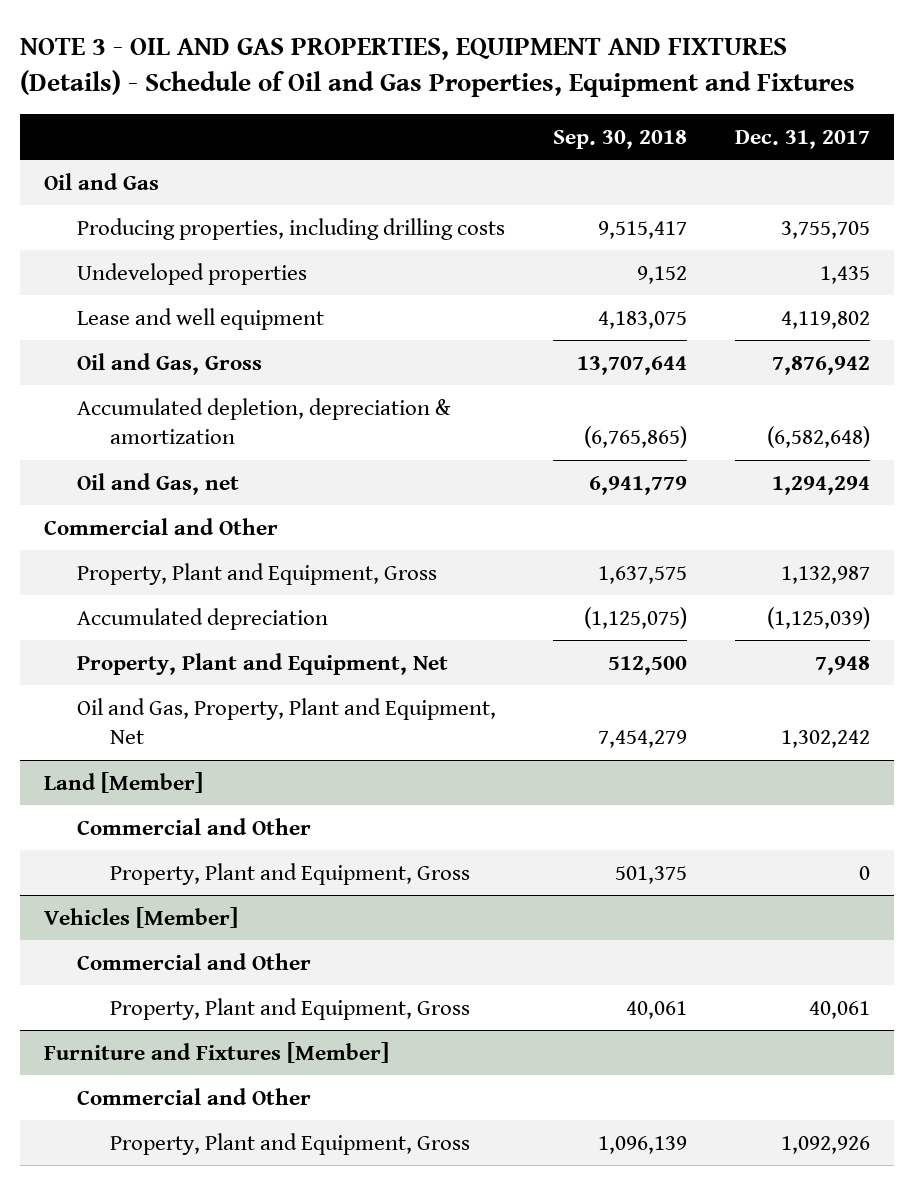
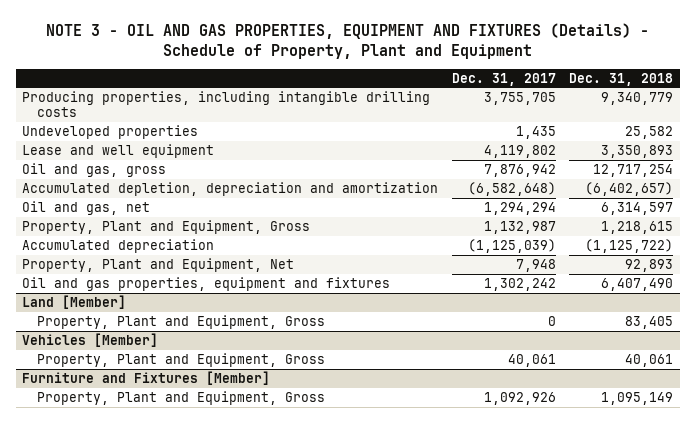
- NOTE 3 - OIL AND GAS PROPERTIES, EQUIPMENT AND FIXTURES (Details) - Schedule of Oil and Gas Properties, Equipment and Fixtures
+ NOTE 3 - OIL AND GAS PROPERTIES, EQUIPMENT AND FIXTURES (Details) - Schedule of Property, Plant and Equipment
- | Sep. 30, 2018 | Dec. 31, 2017
+ | Dec. 31, 2017 | Dec. 31, 2018
- Oil and Gas
- Producing properties, including drilling costs | 9,515,417 | 3,755,705
+ Producing properties, including intangible drilling costs | 3,755,705 | 9,340,779
- Oil and Gas, Gross | 13,707,644 | 7,876,942
- Accumulated depletion, depreciation & amortization | (6,765,865) | (6,582,648)
- Oil and Gas, net | 6,941,779 | 1,294,294
- Commercial and Other
+ Oil and gas, gross | 7,876,942 | 12,717,254
+ Accumulated depletion, depreciation and amortization | (6,582,648) | (6,402,657)
+ Oil and gas, net | 1,294,294 | 6,314,597
- Oil and Gas, Property, Plant and Equipment, Net | 7,454,279 | 1,302,242
+ Oil and gas properties, equipment and fixtures | 1,302,242 | 6,407,490
@ Land [Member]
- Commercial and Other
@ Vehicles [Member]
- Commercial and Other
@ Furniture and Fixtures [Member]
- Commercial and Other

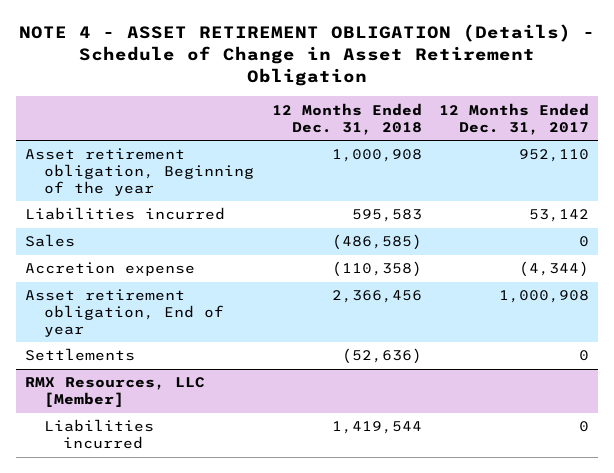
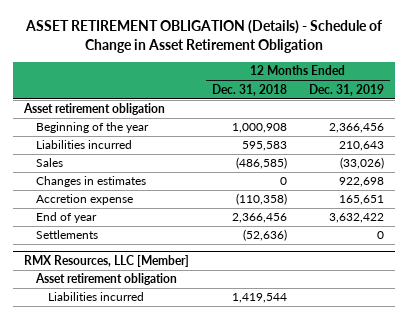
- NOTE 4 - ASSET RETIREMENT OBLIGATION (Details) - Schedule of Change in Asset Retirement Obligation
+ ASSET RETIREMENT OBLIGATION (Details) - Schedule of Change in Asset Retirement Obligation
- | 12 Months Ended Dec. 31, 2018 | 12 Months Ended Dec. 31, 2017
+ | 12 Months Ended Dec. 31, 2018 | 12 Months Ended Dec. 31, 2019
- Asset retirement obligation, Beginning of the year | 1,000,908 | 952,110
+ Asset retirement obligation
+ Beginning of the year | 1,000,908 | 2,366,456
+ Changes in estimates | 0 | 922,698
- Asset retirement obligation, End of year | 2,366,456 | 1,000,908
+ End of year | 2,366,456 | 3,632,422
@ RMX Resources, LLC [Member]
+ Asset retirement obligation

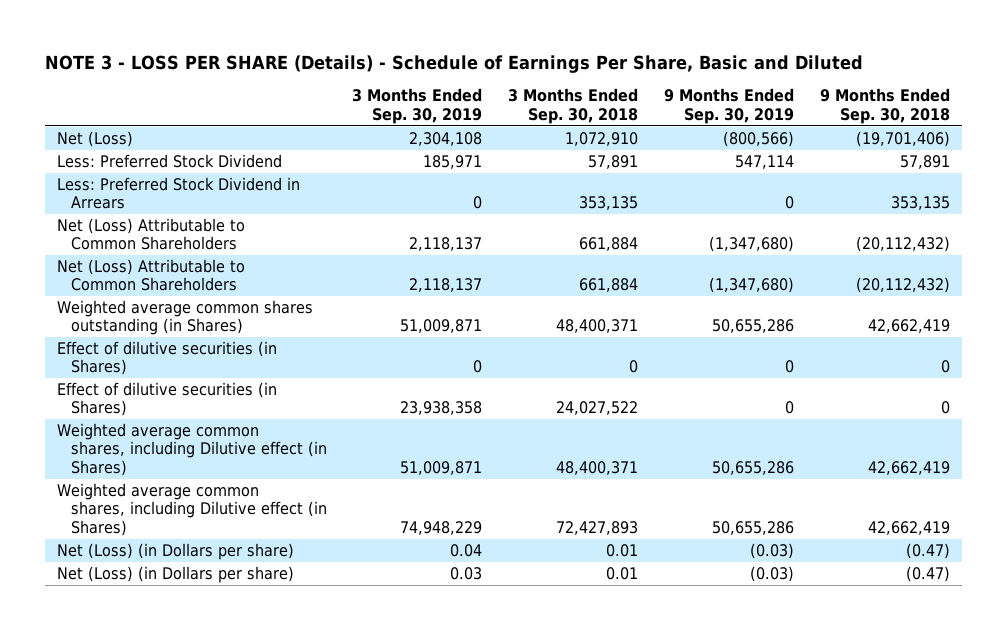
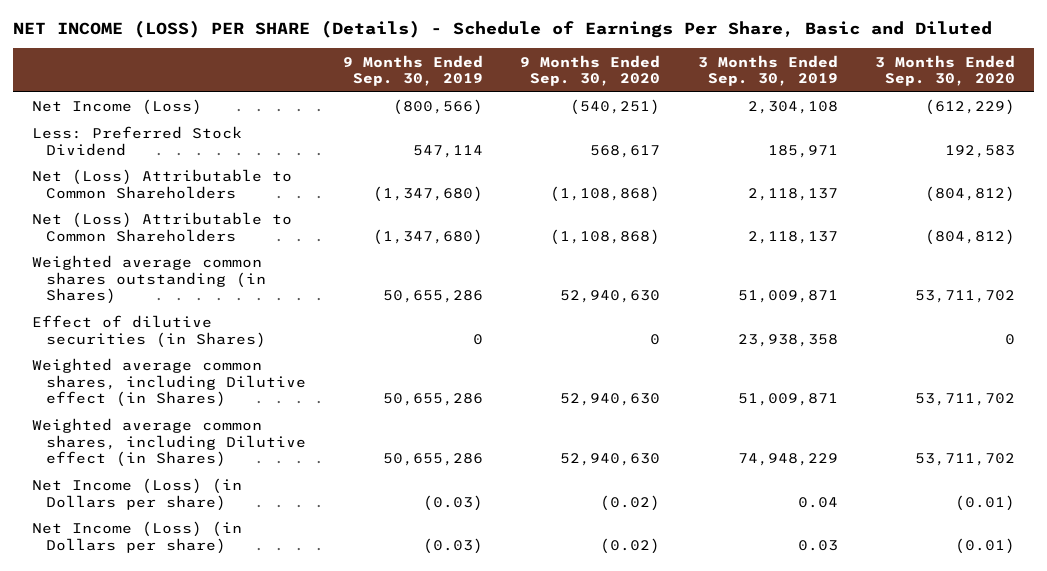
- NOTE 3 - LOSS PER SHARE (Details) - Schedule of Earnings Per Share, Basic and Diluted
+ NET INCOME (LOSS) PER SHARE (Details) - Schedule of Earnings Per Share, Basic and Diluted
- | 3 Months Ended Sep. 30, 2019 | 3 Months Ended Sep. 30, 2018 | 9 Months Ended Sep. 30, 2019 | 9 Months Ended Sep. 30, 2018
+ | 9 Months Ended Sep. 30, 2019 | 9 Months Ended Sep. 30, 2020 | 3 Months Ended Sep. 30, 2019 | 3 Months Ended Sep. 30, 2020
- Net (Loss) | 2,304,108 | 1,072,910 | (800,566) | (19,701,406)
+ Net Income (Loss) | (800,566) | (540,251) | 2,304,108 | (612,229)
- Less: Preferred Stock Dividend in Arrears | 0 | 353,135 | 0 | 353,135
- Effect of dilutive securities (in Shares) | 0 | 0 | 0 | 0
- Net (Loss) (in Dollars per share) | 0.04 | 0.01 | (0.03) | (0.47)
- Net (Loss) (in Dollars per share) | 0.03 | 0.01 | (0.03) | (0.47)
+ Net Income (Loss) (in Dollars per share) | (0.03) | (0.02) | 0.04 | (0.01)
+ Net Income (Loss) (in Dollars per share) | (0.03) | (0.02) | 0.03 | (0.01)

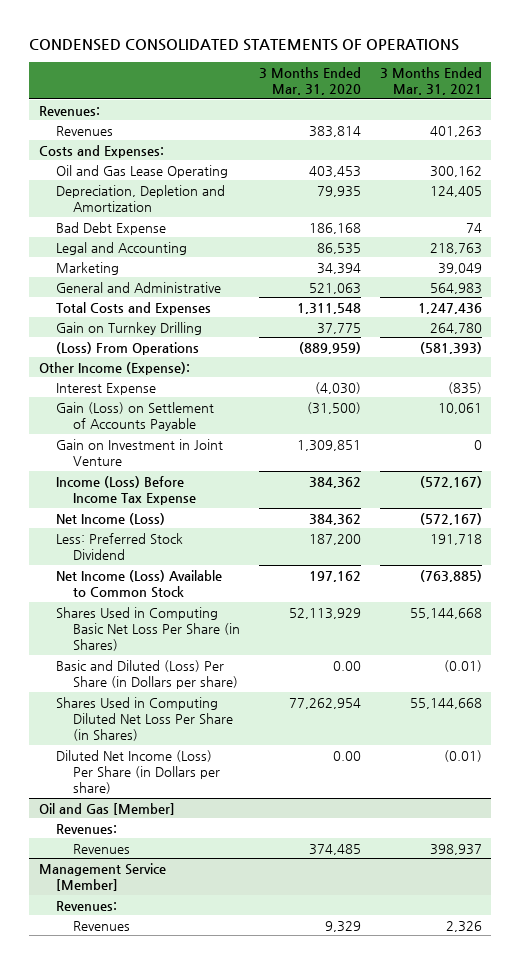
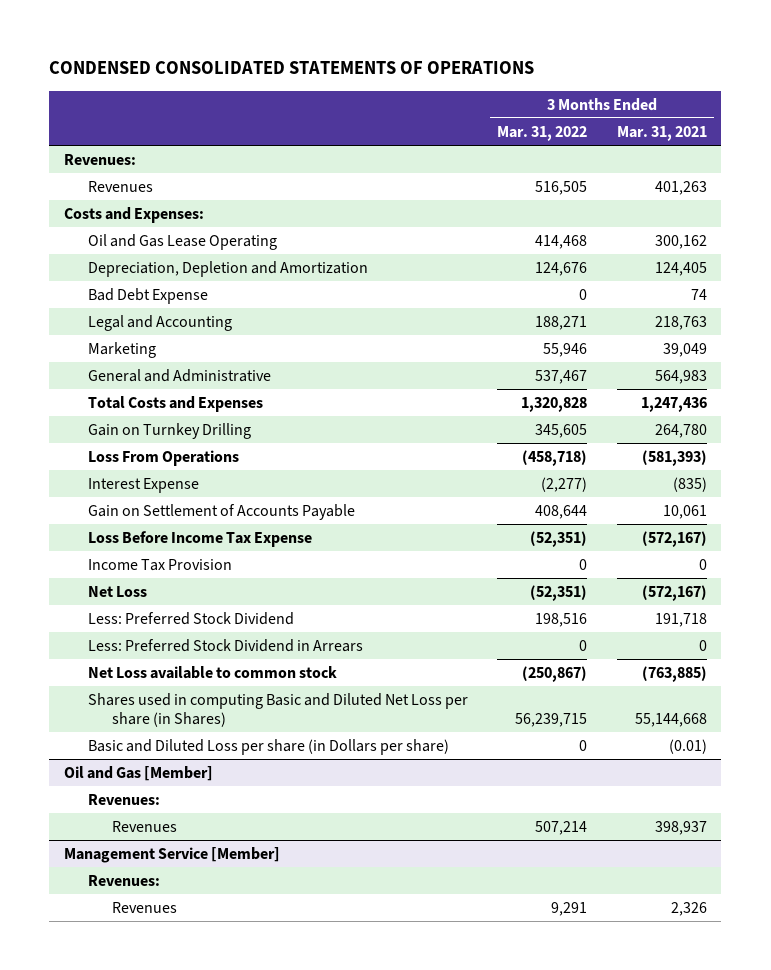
- | 3 Months Ended Mar. 31, 2020 | 3 Months Ended Mar. 31, 2021
+ | 3 Months Ended Mar. 31, 2022 | 3 Months Ended Mar. 31, 2021
- (Loss) From Operations | (889,959) | (581,393)
- Other Income (Expense):
+ Loss From Operations | (458,718) | (581,393)
- Gain (Loss) on Settlement of Accounts Payable | (31,500) | 10,061
- Gain on Investment in Joint Venture | 1,309,851 | 0
- Income (Loss) Before Income Tax Expense | 384,362 | (572,167)
- Net Income (Loss) | 384,362 | (572,167)
+ Gain on Settlement of Accounts Payable | 408,644 | 10,061
+ Loss Before Income Tax Expense | (52,351) | (572,167)
+ Income Tax Provision | 0 | 0
+ Net Loss | (52,351) | (572,167)
- Net Income (Loss) Available to Common Stock | 197,162 | (763,885)
- Shares Used in Computing Basic Net Loss Per Share (in Shares) | 52,113,929 | 55,144,668
- Basic and Diluted (Loss) Per Share (in Dollars per share) | 0.00 | (0.01)
- Shares Used in Computing Diluted Net Loss Per Share (in Shares) | 77,262,954 | 55,144,668
- Diluted Net Income (Loss) Per Share (in Dollars per share) | 0.00 | (0.01)
+ Less: Preferred Stock Dividend in Arrears | 0 | 0
+ Net Loss available to common stock | (250,867) | (763,885)
+ Shares used in computing Basic and Diluted Net Loss per share (in Shares) | 56,239,715 | 55,144,668
+ Basic and Diluted Loss per share (in Dollars per share) | 0 | (0.01)

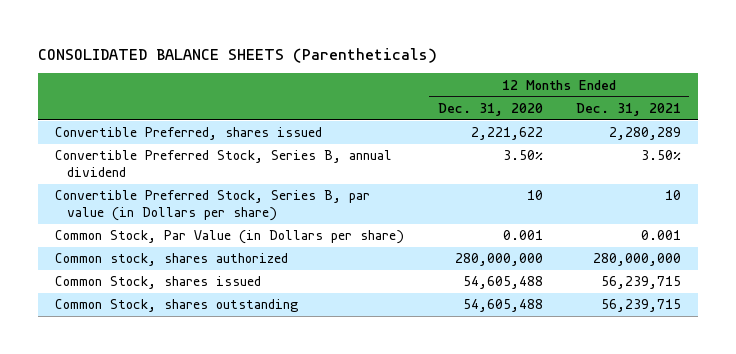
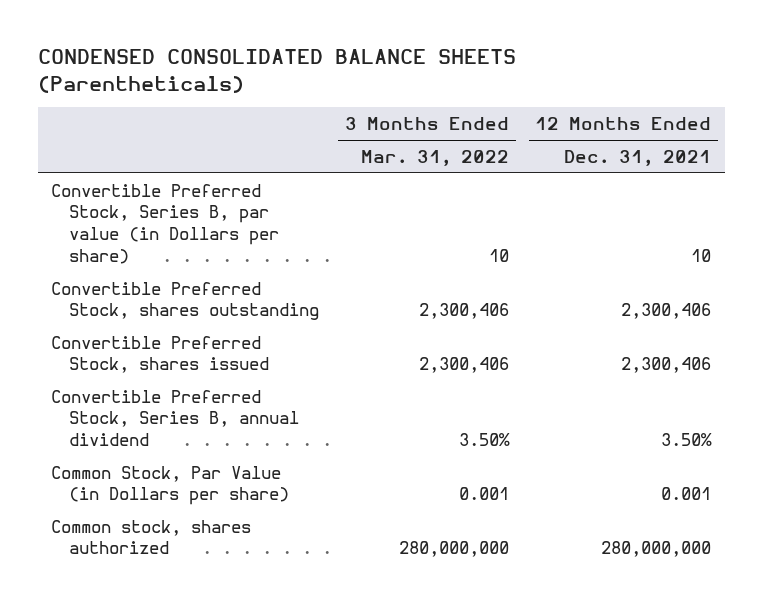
- CONSOLIDATED BALANCE SHEETS (Parentheticals)
+ CONDENSED CONSOLIDATED BALANCE SHEETS (Parentheticals)
- | 12 Months Ended Dec. 31, 2020 | 12 Months Ended Dec. 31, 2021
+ | 3 Months Ended Mar. 31, 2022 | 12 Months Ended Dec. 31, 2021
- Convertible Preferred, shares issued | 2,221,622 | 2,280,289
+ Convertible Preferred Stock, shares outstanding | 2,300,406 | 2,300,406
+ Convertible Preferred Stock, shares issued | 2,300,406 | 2,300,406
moved down: Convertible Preferred Stock, Series B, annual dividend | 3.50% | 3.50%
- Common Stock, shares issued | 54,605,488 | 56,239,715
- Common Stock, shares outstanding | 54,605,488 | 56,239,715

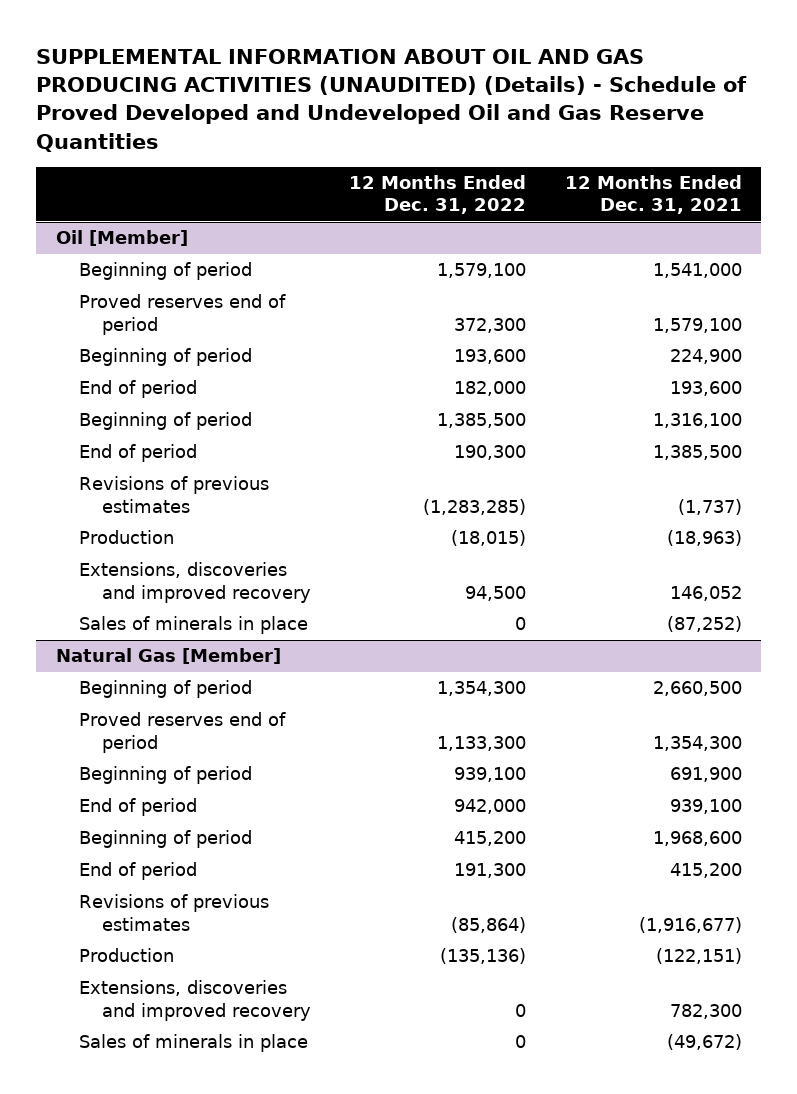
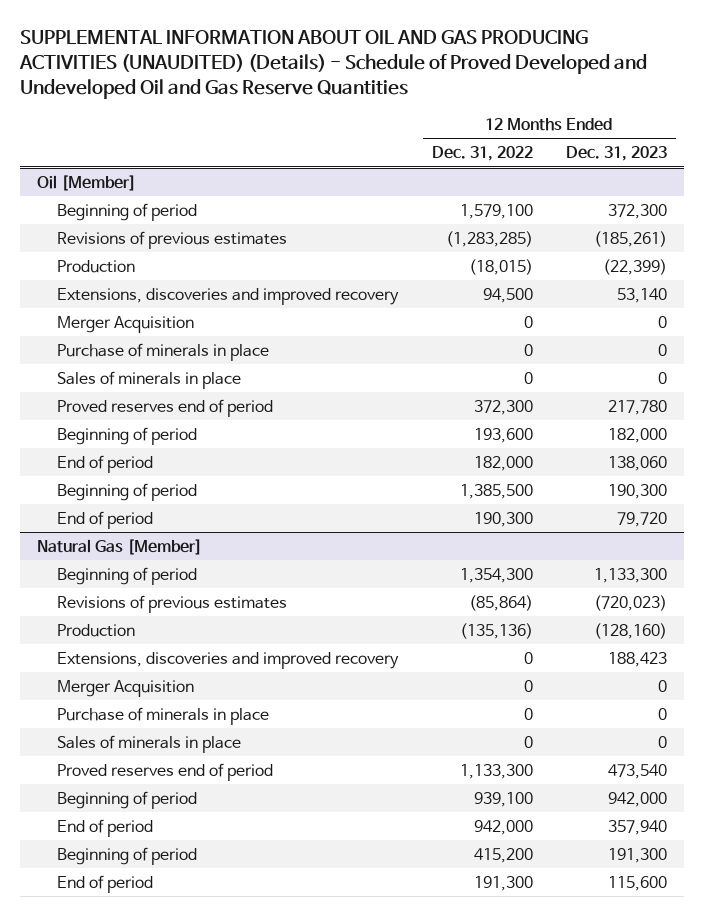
- | 12 Months Ended Dec. 31, 2022 | 12 Months Ended Dec. 31, 2021
+ | 12 Months Ended Dec. 31, 2022 | 12 Months Ended Dec. 31, 2023
@ Oil [Member]
moved up: Revisions of previous estimates | (1,283,285) | (185,261)
moved up: Production | (18,015) | (22,399)
moved up: Extensions, discoveries and improved recovery | 94,500 | 53,140
+ Merger Acquisition | 0 | 0
+ Purchase of minerals in place | 0 | 0
moved up: Sales of minerals in place | 0 | 0
@ Natural Gas [Member]
moved up: Revisions of previous estimates | (85,864) | (720,023)
moved up: Production | (135,136) | (128,160)
moved up: Extensions, discoveries and improved recovery | 0 | 188,423
+ Merger Acquisition | 0 | 0
+ Purchase of minerals in place | 0 | 0
moved up: Sales of minerals in place | 0 | 0

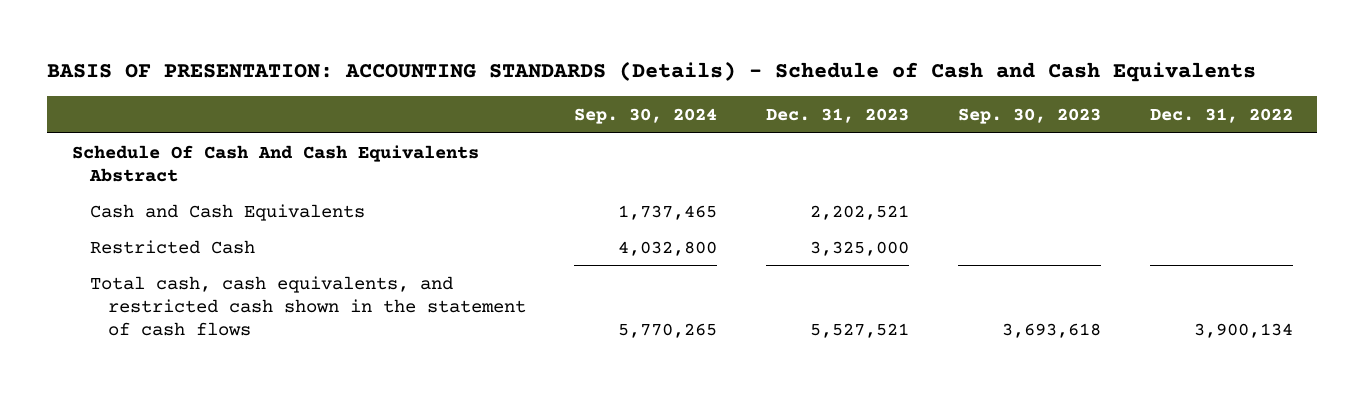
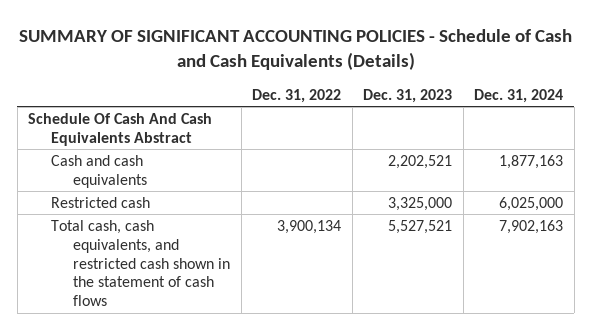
- BASIS OF PRESENTATION: ACCOUNTING STANDARDS (Details) - Schedule of Cash and Cash Equivalents
+ SUMMARY OF SIGNIFICANT ACCOUNTING POLICIES - Schedule of Cash and Cash Equivalents (Details)
- | Sep. 30, 2024 | Dec. 31, 2023 | Sep. 30, 2023 | Dec. 31, 2022
+ | Dec. 31, 2022 | Dec. 31, 2023 | Dec. 31, 2024
- Cash and Cash Equivalents | 1,737,465 | 2,202,521 | |
- Restricted Cash | 4,032,800 | 3,325,000 | |
+ Cash and cash equivalents | | 2,202,521 | 1,877,163
+ Restricted cash | | 3,325,000 | 6,025,000

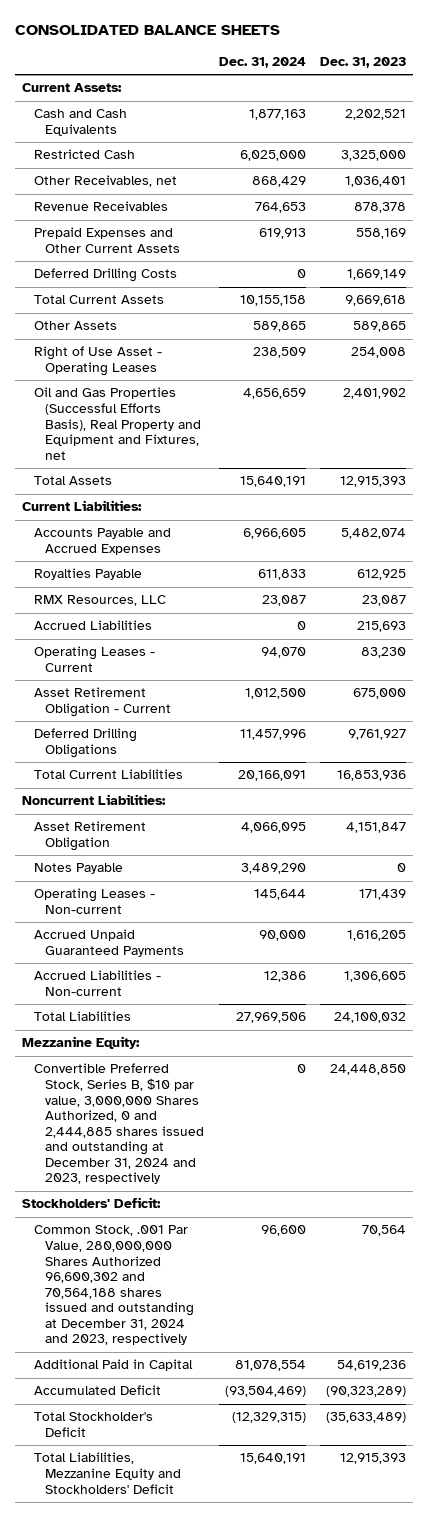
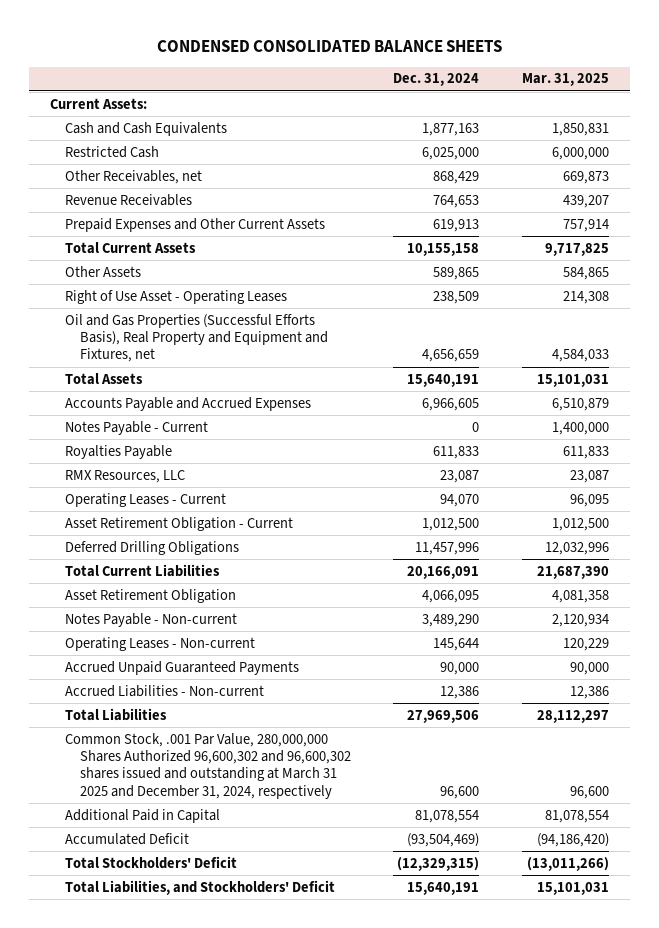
- CONSOLIDATED BALANCE SHEETS
+ CONDENSED CONSOLIDATED BALANCE SHEETS
- | Dec. 31, 2024 | Dec. 31, 2023
+ | Dec. 31, 2024 | Mar. 31, 2025
- Deferred Drilling Costs | 0 | 1,669,149
- Current Liabilities:
+ Notes Payable - Current | 0 | 1,400,000
- Accrued Liabilities | 0 | 215,693
- Noncurrent Liabilities:
- Notes Payable | 3,489,290 | 0
+ Notes Payable - Non-current | 3,489,290 | 2,120,934
- Mezzanine Equity:
- Convertible Preferred Stock, Series B, $10 par value, 3,000,000 Shares Authorized, 0 and 2,444,885 shares issued and outstanding at December 31, 2024 and 2023, respectively | 0 | 24,448,850
- Stockholders' Deficit:
- Common Stock, .001 Par Value, 280,000,000 Shares Authorized 96,600,302 and 70,564,188 shares issued and outstanding at December 31, 2024 and 2023, respectively | 96,600 | 70,564
+ Common Stock, .001 Par Value, 280,000,000 Shares Authorized 96,600,302 and 96,600,302 shares issued and outstanding at March 31 2025 and December 31, 2024, respectively | 96,600 | 96,600
- Total Stockholder's Deficit | (12,329,315) | (35,633,489)
- Total Liabilities, Mezzanine Equity and Stockholders' Deficit | 15,640,191 | 12,915,393
+ Total Stockholders' Deficit | (12,329,315) | (13,011,266)
+ Total Liabilities, and Stockholders' Deficit | 15,640,191 | 15,101,031

